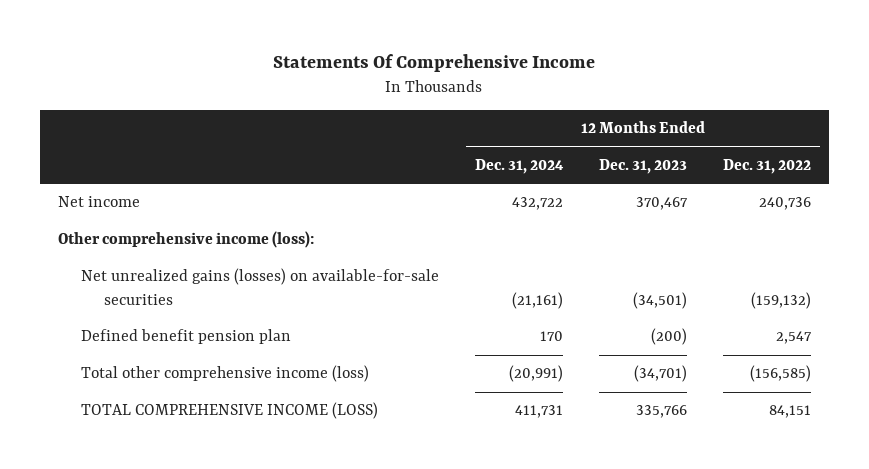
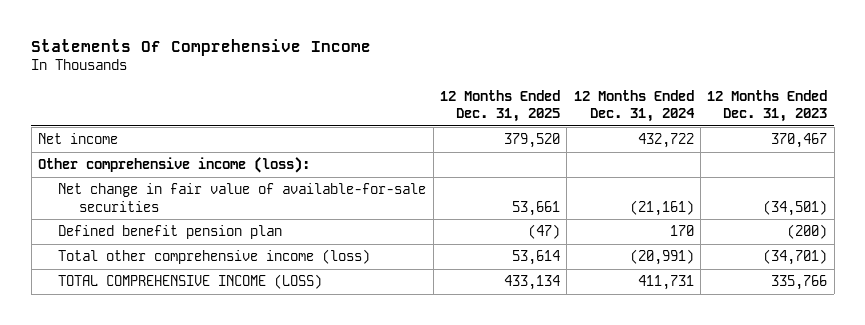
- | 12 Months Ended Dec. 31, 2024 | 12 Months Ended Dec. 31, 2023 | 12 Months Ended Dec. 31, 2022
+ | 12 Months Ended Dec. 31, 2025 | 12 Months Ended Dec. 31, 2024 | 12 Months Ended Dec. 31, 2023
- Net unrealized gains (losses) on available-for-sale securities | (21,161) | (34,501) | (159,132)
+ Net change in fair value of available-for-sale securities | 53,661 | (21,161) | (34,501)

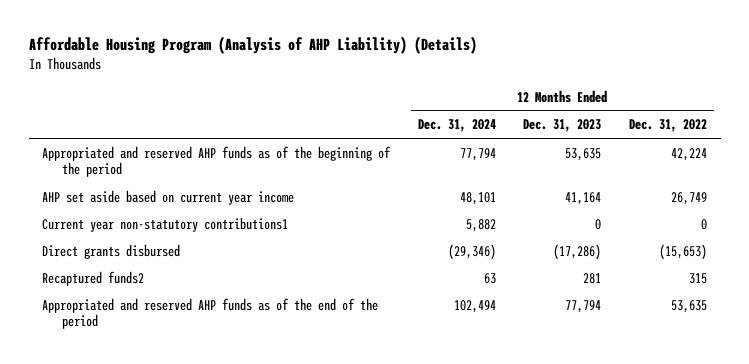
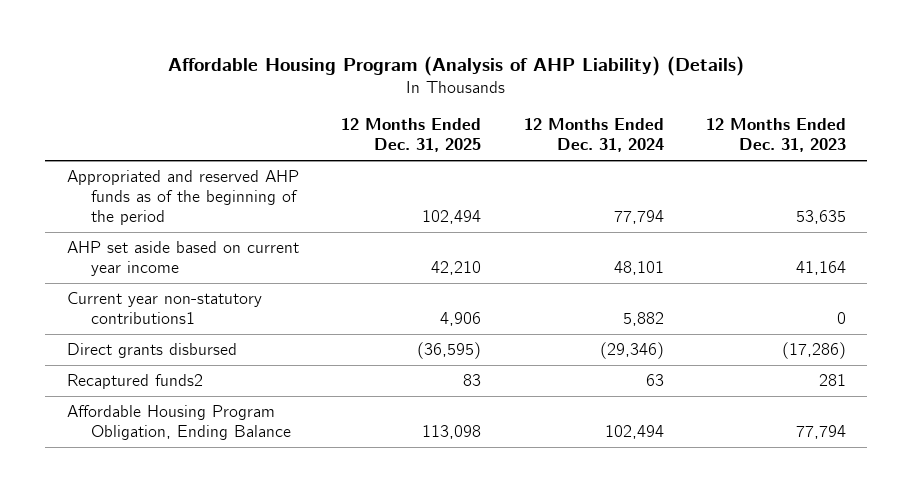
- | 12 Months Ended Dec. 31, 2024 | 12 Months Ended Dec. 31, 2023 | 12 Months Ended Dec. 31, 2022
+ | 12 Months Ended Dec. 31, 2025 | 12 Months Ended Dec. 31, 2024 | 12 Months Ended Dec. 31, 2023
- Appropriated and reserved AHP funds as of the end of the period | 102,494 | 77,794 | 53,635
+ Affordable Housing Program Obligation, Ending Balance | 113,098 | 102,494 | 77,794

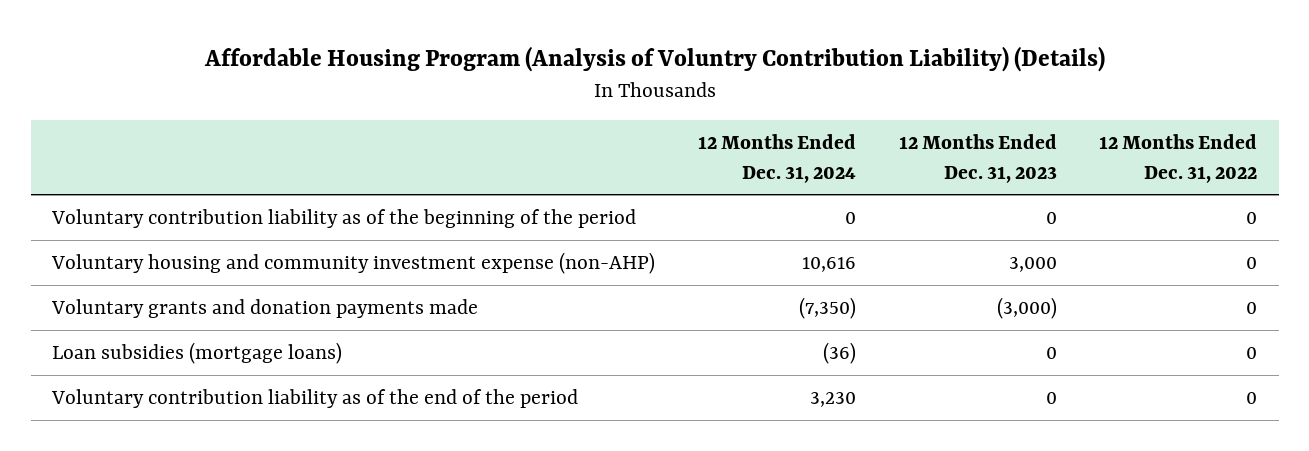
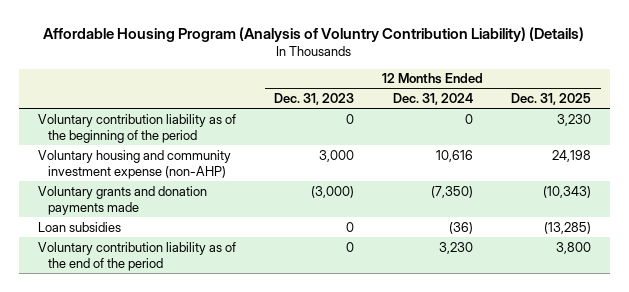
- | 12 Months Ended Dec. 31, 2024 | 12 Months Ended Dec. 31, 2023 | 12 Months Ended Dec. 31, 2022
+ | 12 Months Ended Dec. 31, 2023 | 12 Months Ended Dec. 31, 2024 | 12 Months Ended Dec. 31, 2025
- Loan subsidies (mortgage loans) | (36) | 0 | 0
+ Loan subsidies | 0 | (36) | (13,285)

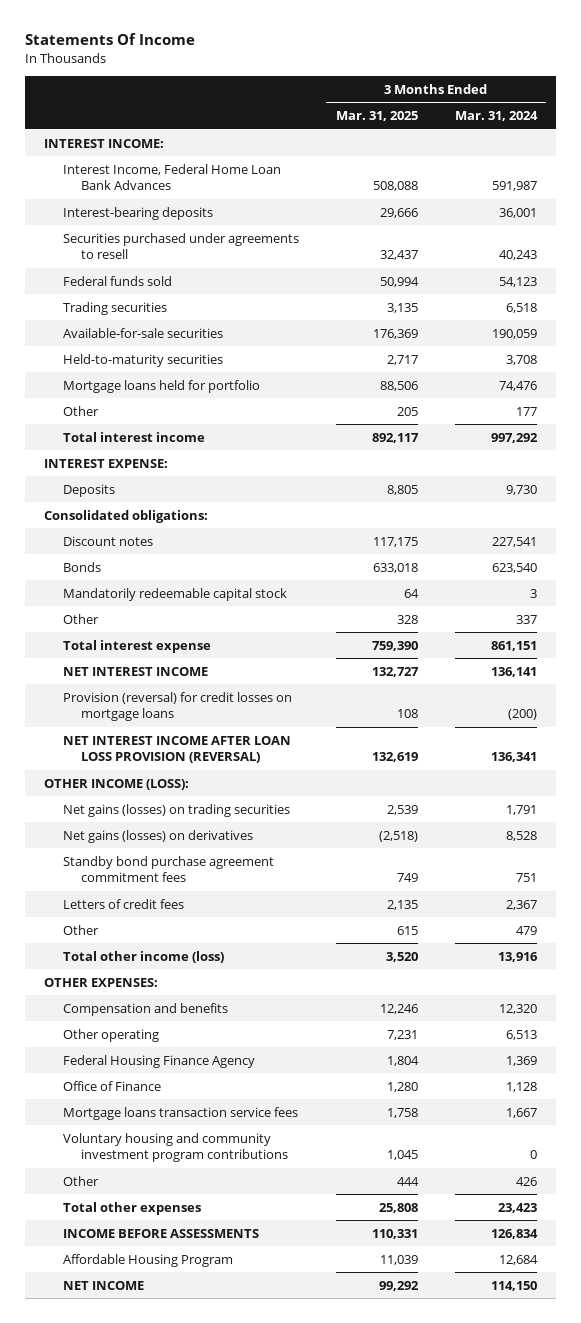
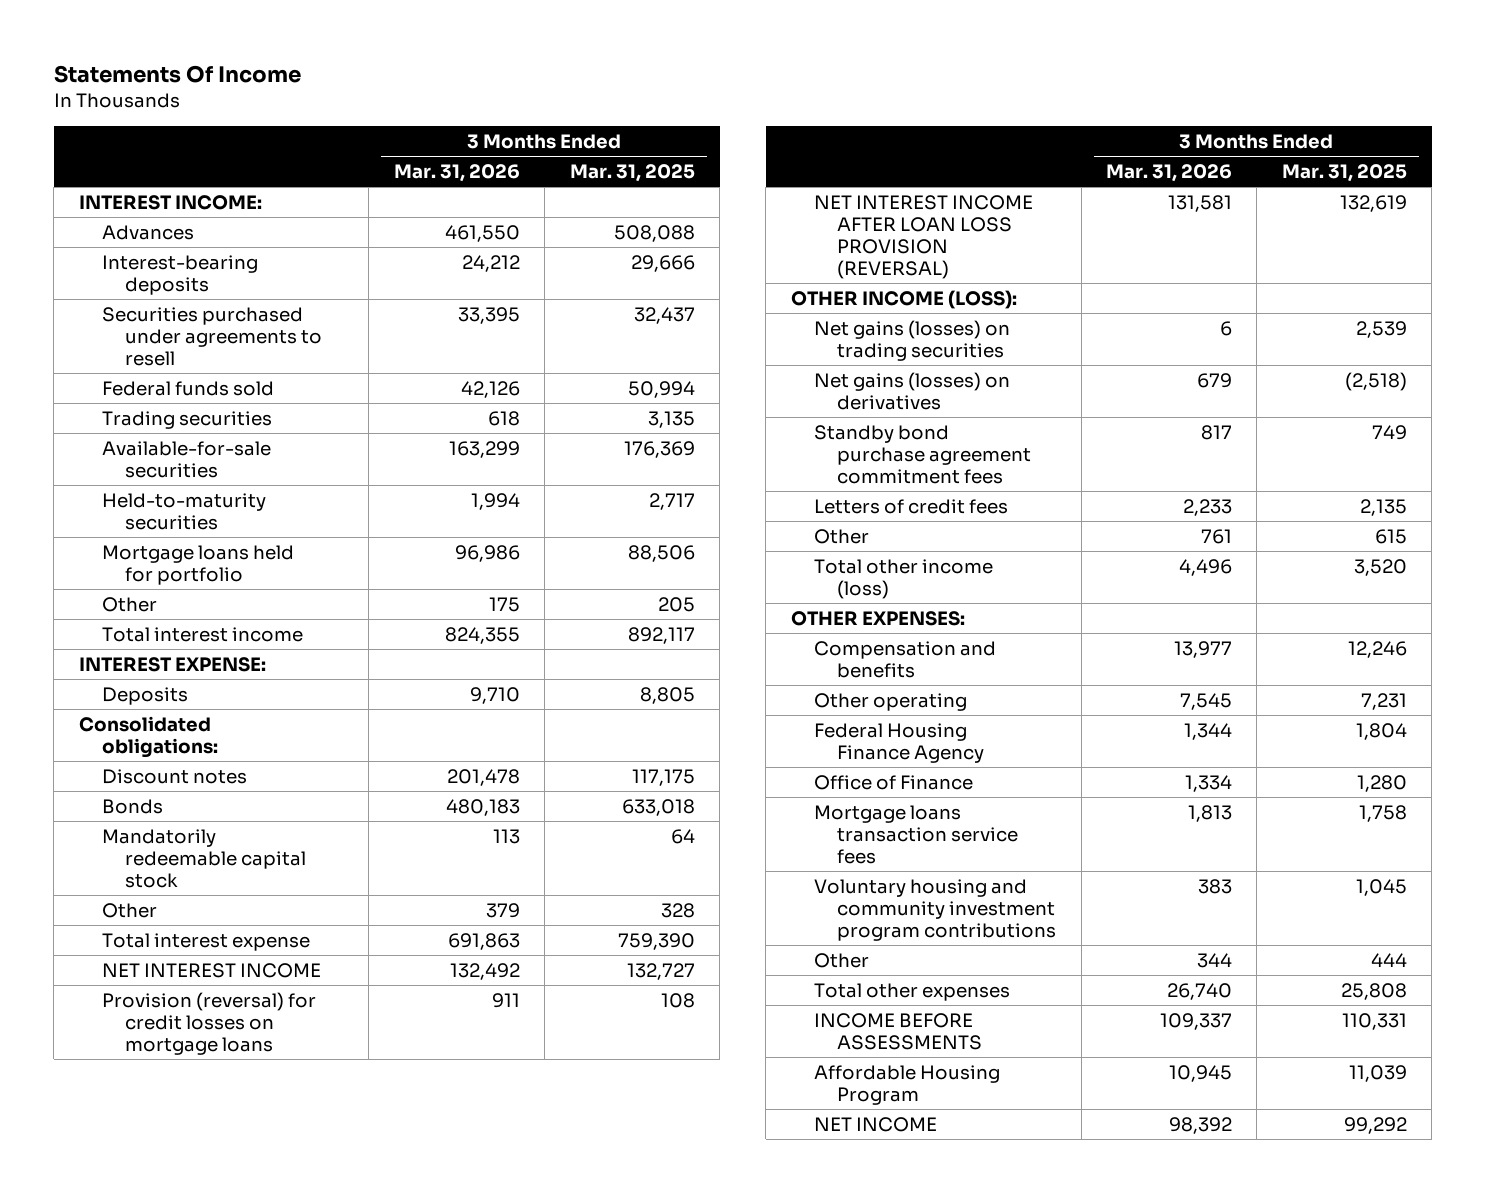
- | 3 Months Ended Mar. 31, 2025 | 3 Months Ended Mar. 31, 2024
+ | 3 Months Ended Mar. 31, 2026 | 3 Months Ended Mar. 31, 2025
- Interest Income, Federal Home Loan Bank Advances | 508,088 | 591,987
+ Advances | 461,550 | 508,088

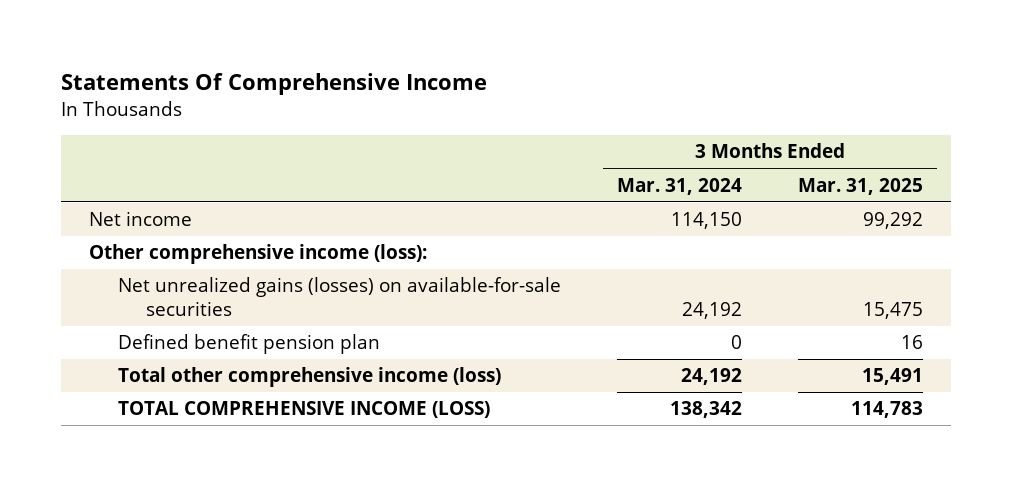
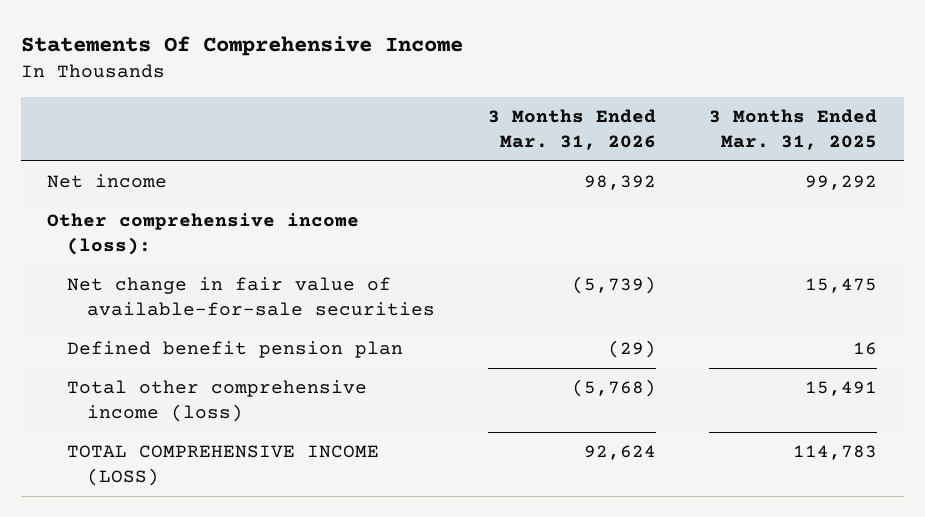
- | 3 Months Ended Mar. 31, 2024 | 3 Months Ended Mar. 31, 2025
+ | 3 Months Ended Mar. 31, 2026 | 3 Months Ended Mar. 31, 2025
- Net unrealized gains (losses) on available-for-sale securities | 24,192 | 15,475
+ Net change in fair value of available-for-sale securities | (5,739) | 15,475

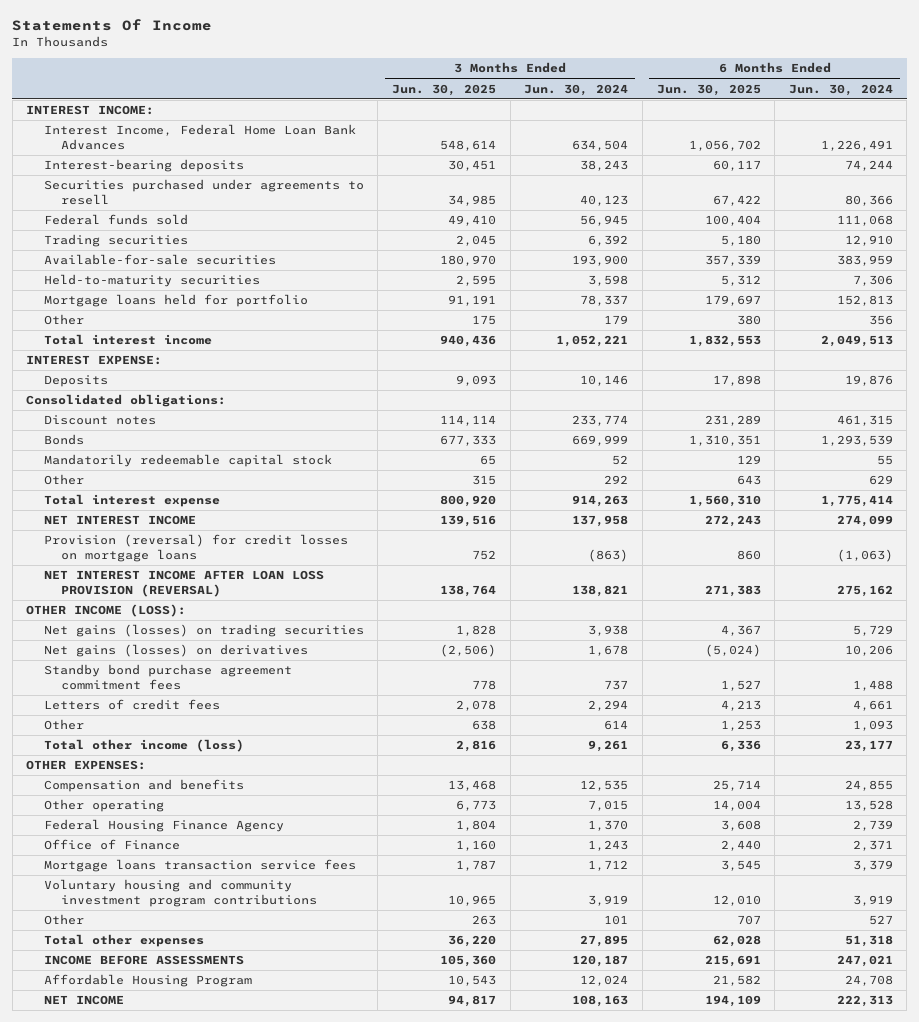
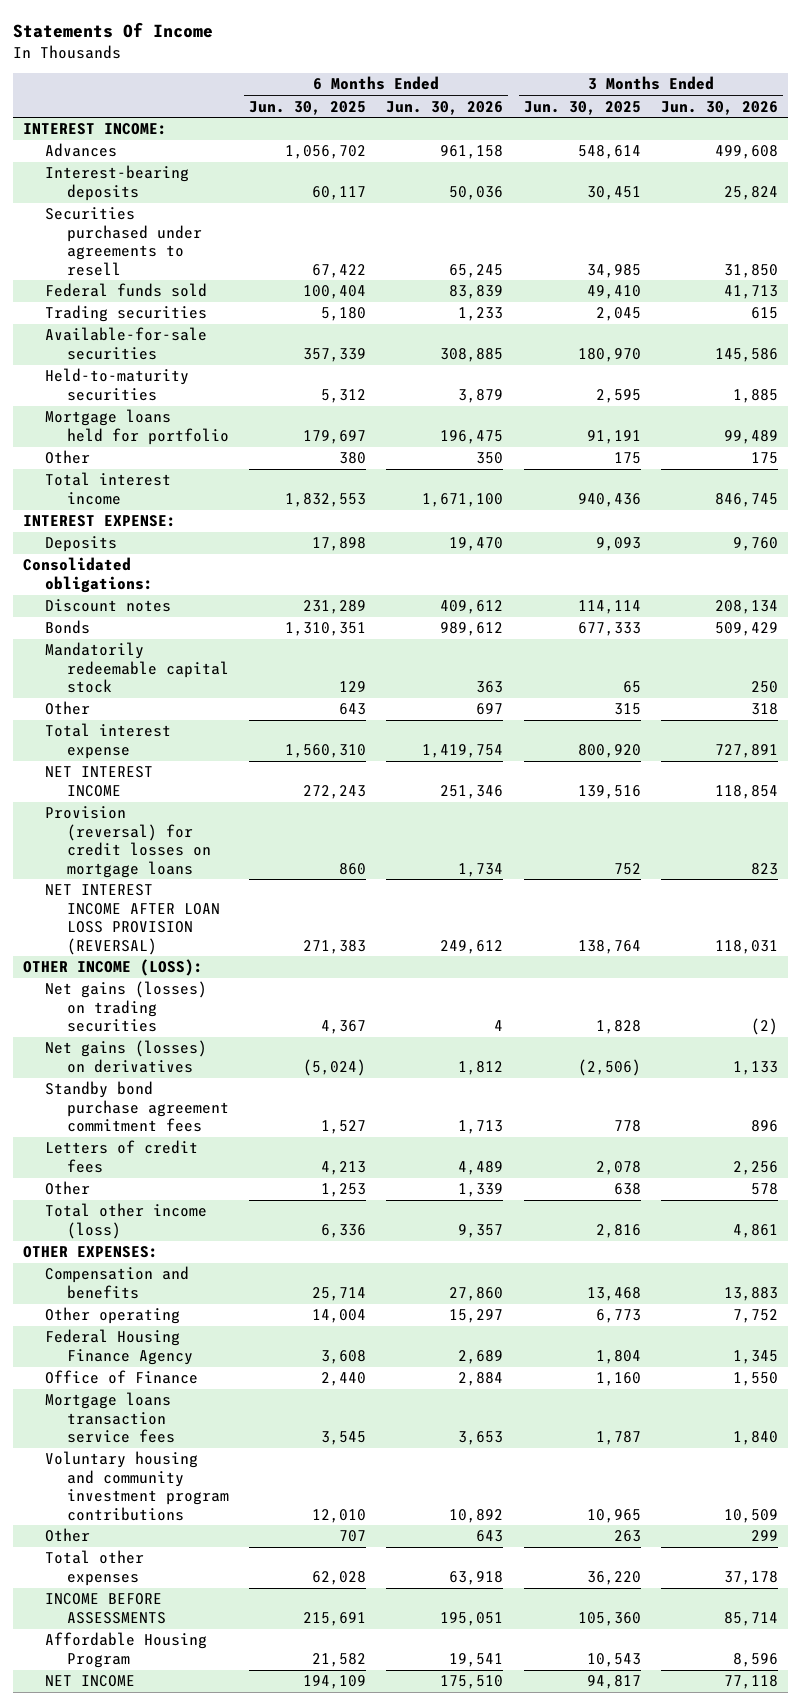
- | 3 Months Ended Jun. 30, 2025 | 3 Months Ended Jun. 30, 2024 | 6 Months Ended Jun. 30, 2025 | 6 Months Ended Jun. 30, 2024
+ | 6 Months Ended Jun. 30, 2025 | 6 Months Ended Jun. 30, 2026 | 3 Months Ended Jun. 30, 2025 | 3 Months Ended Jun. 30, 2026
- Interest Income, Federal Home Loan Bank Advances | 548,614 | 634,504 | 1,056,702 | 1,226,491
+ Advances | 1,056,702 | 961,158 | 548,614 | 499,608

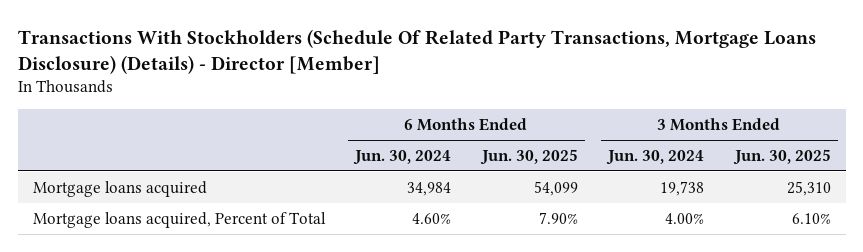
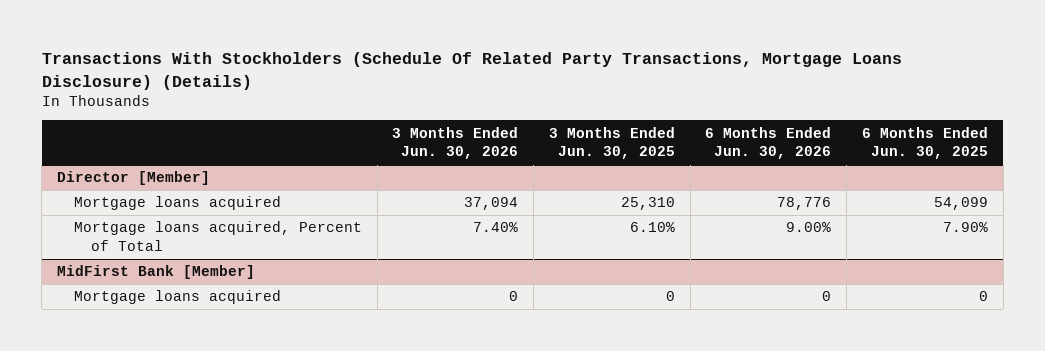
- Transactions With Stockholders (Schedule Of Related Party Transactions, Mortgage Loans Disclosure) (Details) - Director [Member]
+ Transactions With Stockholders (Schedule Of Related Party Transactions, Mortgage Loans Disclosure) (Details)
- | 6 Months Ended Jun. 30, 2024 | 6 Months Ended Jun. 30, 2025 | 3 Months Ended Jun. 30, 2024 | 3 Months Ended Jun. 30, 2025
+ | 3 Months Ended Jun. 30, 2026 | 3 Months Ended Jun. 30, 2025 | 6 Months Ended Jun. 30, 2026 | 6 Months Ended Jun. 30, 2025
+ Director [Member]
+ MidFirst Bank [Member]
+ Mortgage loans acquired | 0 | 0 | 0 | 0

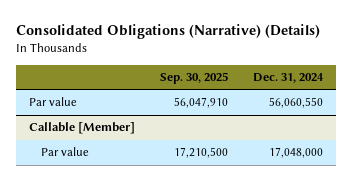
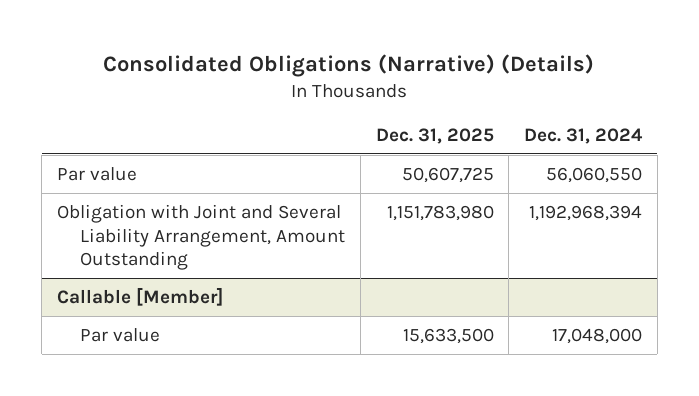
- | Sep. 30, 2025 | Dec. 31, 2024
+ | Dec. 31, 2025 | Dec. 31, 2024
+ Obligation with Joint and Several Liability Arrangement, Amount Outstanding | 1,151,783,980 | 1,192,968,394

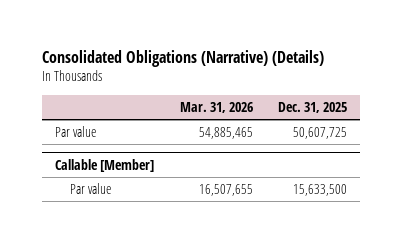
- | Dec. 31, 2025 | Dec. 31, 2024
+ | Mar. 31, 2026 | Dec. 31, 2025
- Obligation with Joint and Several Liability Arrangement, Amount Outstanding | 1,151,783,980 | 1,192,968,394

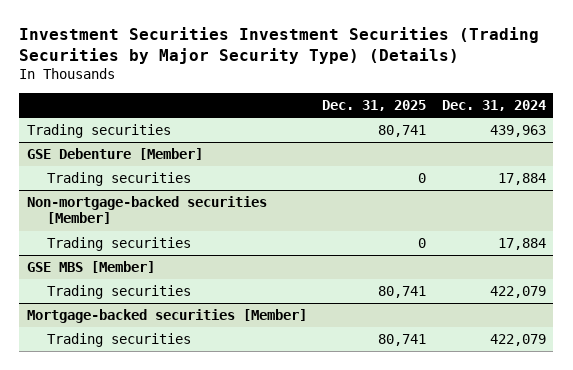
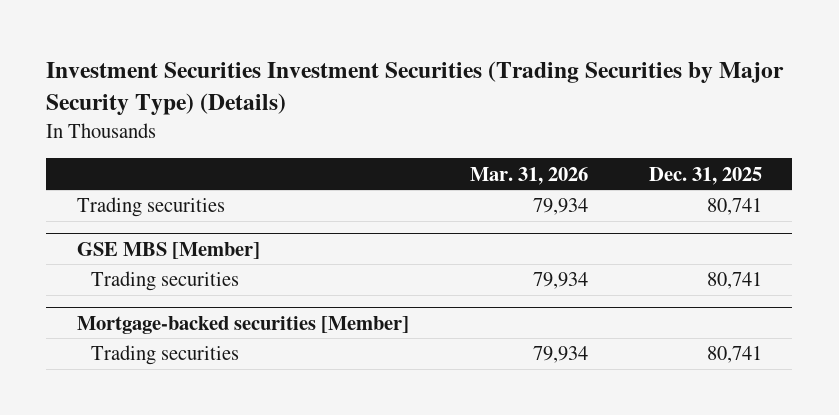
- | Dec. 31, 2025 | Dec. 31, 2024
+ | Mar. 31, 2026 | Dec. 31, 2025
- GSE Debenture [Member]
- Trading securities | 0 | 17,884
- Non-mortgage-backed securities [Member]
- Trading securities | 0 | 17,884

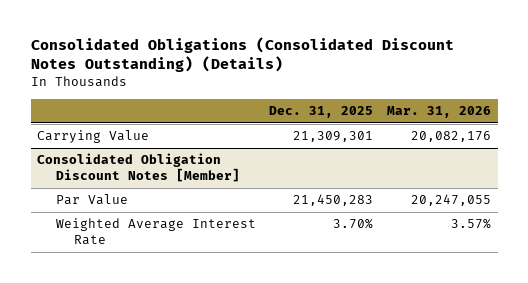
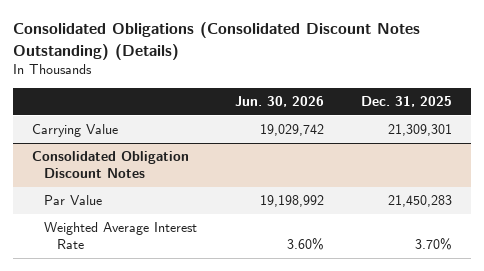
- | Dec. 31, 2025 | Mar. 31, 2026
+ | Jun. 30, 2026 | Dec. 31, 2025
- Consolidated Obligation Discount Notes [Member]
+ Consolidated Obligation Discount Notes

